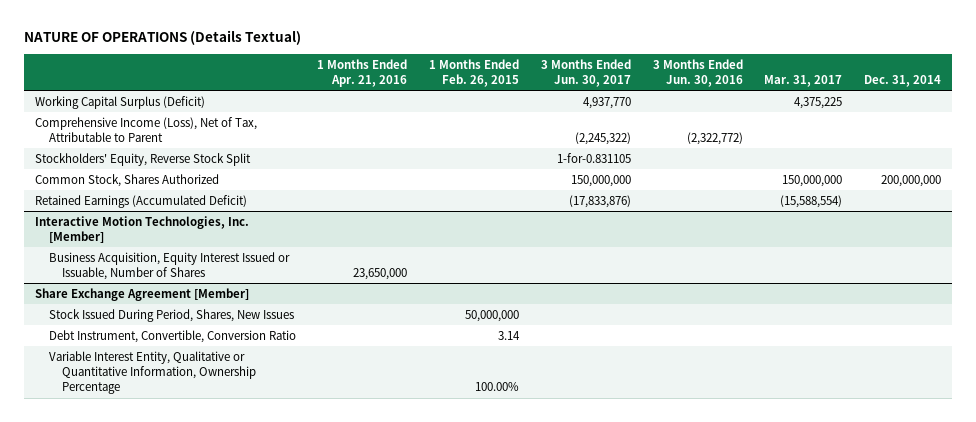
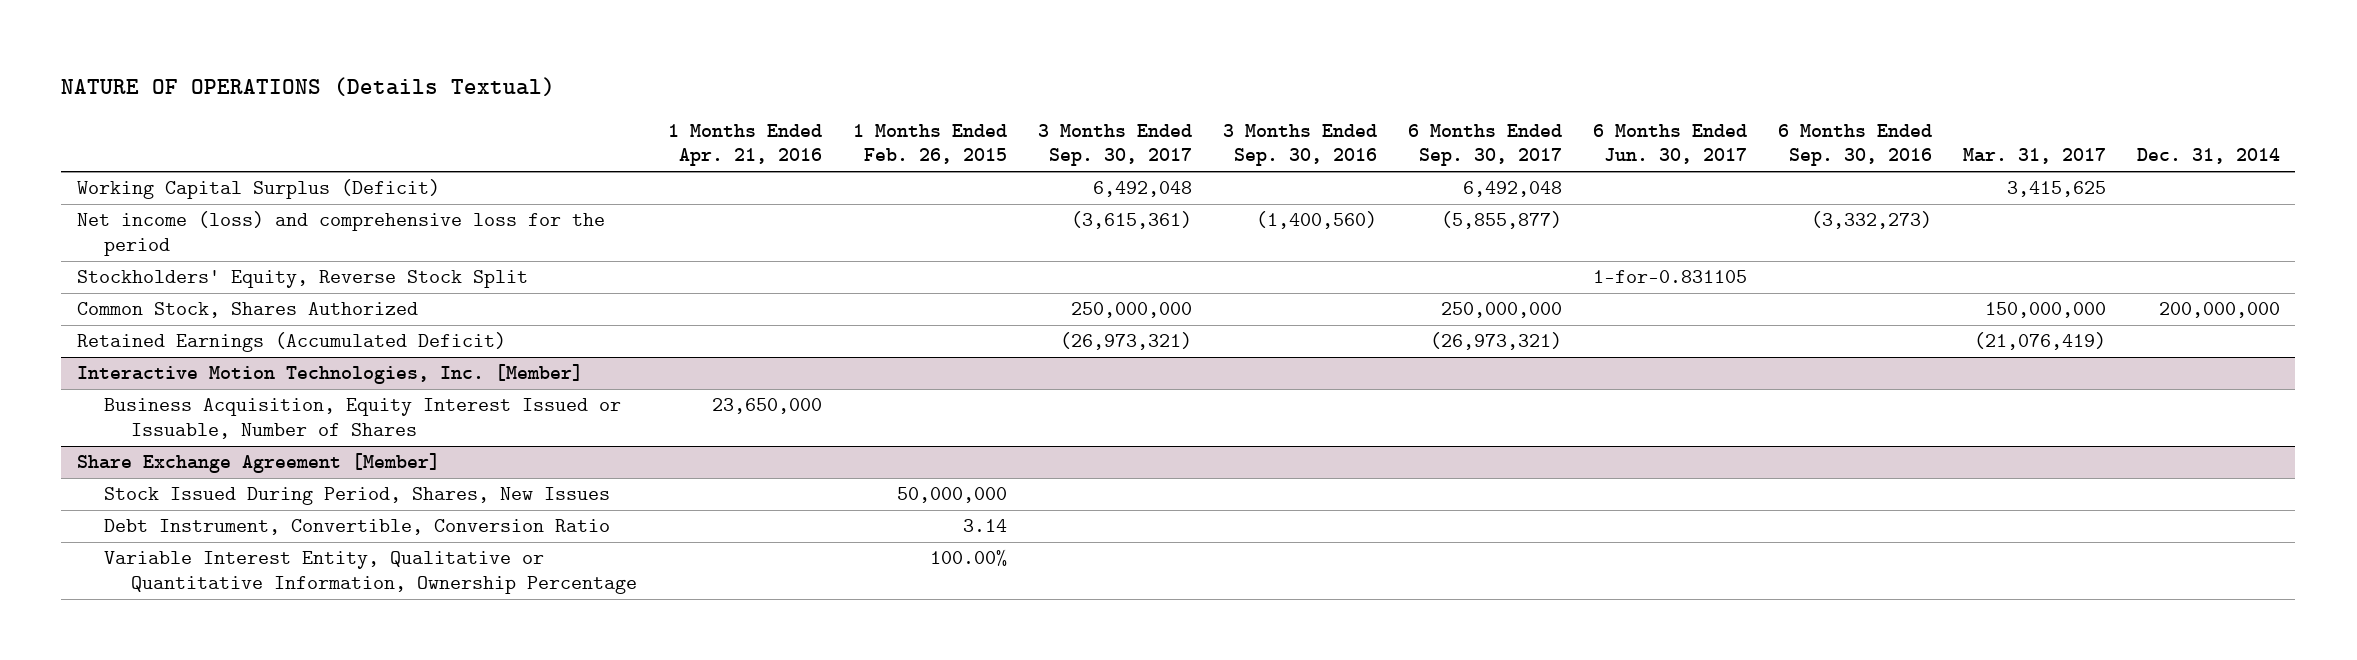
- | 1 Months Ended Apr. 21, 2016 | 1 Months Ended Feb. 26, 2015 | 3 Months Ended Jun. 30, 2017 | 3 Months Ended Jun. 30, 2016 | Mar. 31, 2017 | Dec. 31, 2014
+ | 1 Months Ended Apr. 21, 2016 | 1 Months Ended Feb. 26, 2015 | 3 Months Ended Sep. 30, 2017 | 3 Months Ended Sep. 30, 2016 | 6 Months Ended Sep. 30, 2017 | 6 Months Ended Jun. 30, 2017 | 6 Months Ended Sep. 30, 2016 | Mar. 31, 2017 | Dec. 31, 2014
- Working Capital Surplus (Deficit) | | | 4,937,770 | | 4,375,225 |
- Comprehensive Income (Loss), Net of Tax, Attributable to Parent | | | (2,245,322) | (2,322,772) | |
+ Working Capital Surplus (Deficit) | | | 6,492,048 | | 6,492,048 | | | 3,415,625 |
+ Net income (loss) and comprehensive loss for the period | | | (3,615,361) | (1,400,560) | (5,855,877) | | (3,332,273) | |
- Retained Earnings (Accumulated Deficit) | | | (17,833,876) | | (15,588,554) |
+ Retained Earnings (Accumulated Deficit) | | | (26,973,321) | | (26,973,321) | | | (21,076,419) |

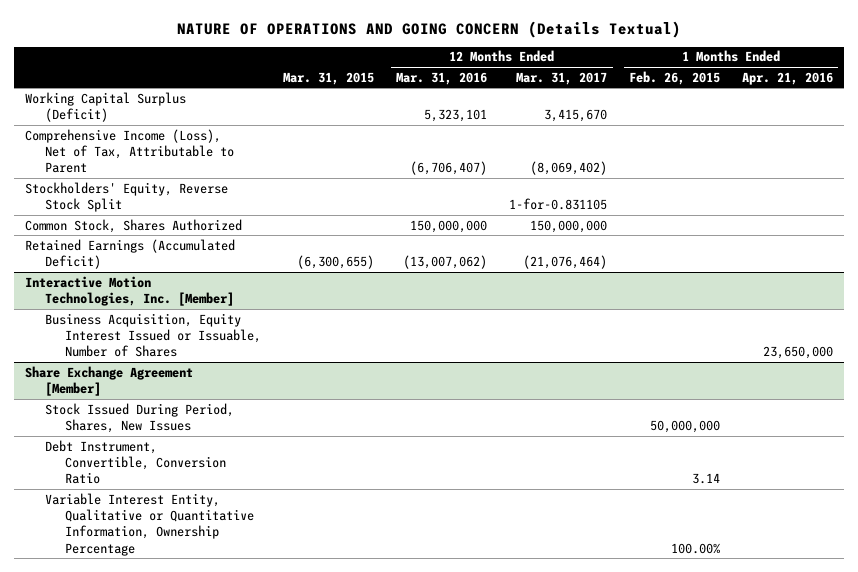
- NATURE OF OPERATIONS (Details Textual)
+ NATURE OF OPERATIONS AND GOING CONCERN (Details Textual)
- | 1 Months Ended Apr. 21, 2016 | 1 Months Ended Feb. 26, 2015 | 3 Months Ended Sep. 30, 2017 | 3 Months Ended Sep. 30, 2016 | 6 Months Ended Sep. 30, 2017 | 6 Months Ended Jun. 30, 2017 | 6 Months Ended Sep. 30, 2016 | Mar. 31, 2017 | Dec. 31, 2014
+ | Mar. 31, 2015 | 12 Months Ended Mar. 31, 2016 | 12 Months Ended Mar. 31, 2017 | 1 Months Ended Feb. 26, 2015 | 1 Months Ended Apr. 21, 2016
- Net income (loss) and comprehensive loss for the period | | | (3,615,361) | (1,400,560) | (5,855,877) | | (3,332,273) | |
+ Comprehensive Income (Loss), Net of Tax, Attributable to Parent | | (6,706,407) | (8,069,402) | |

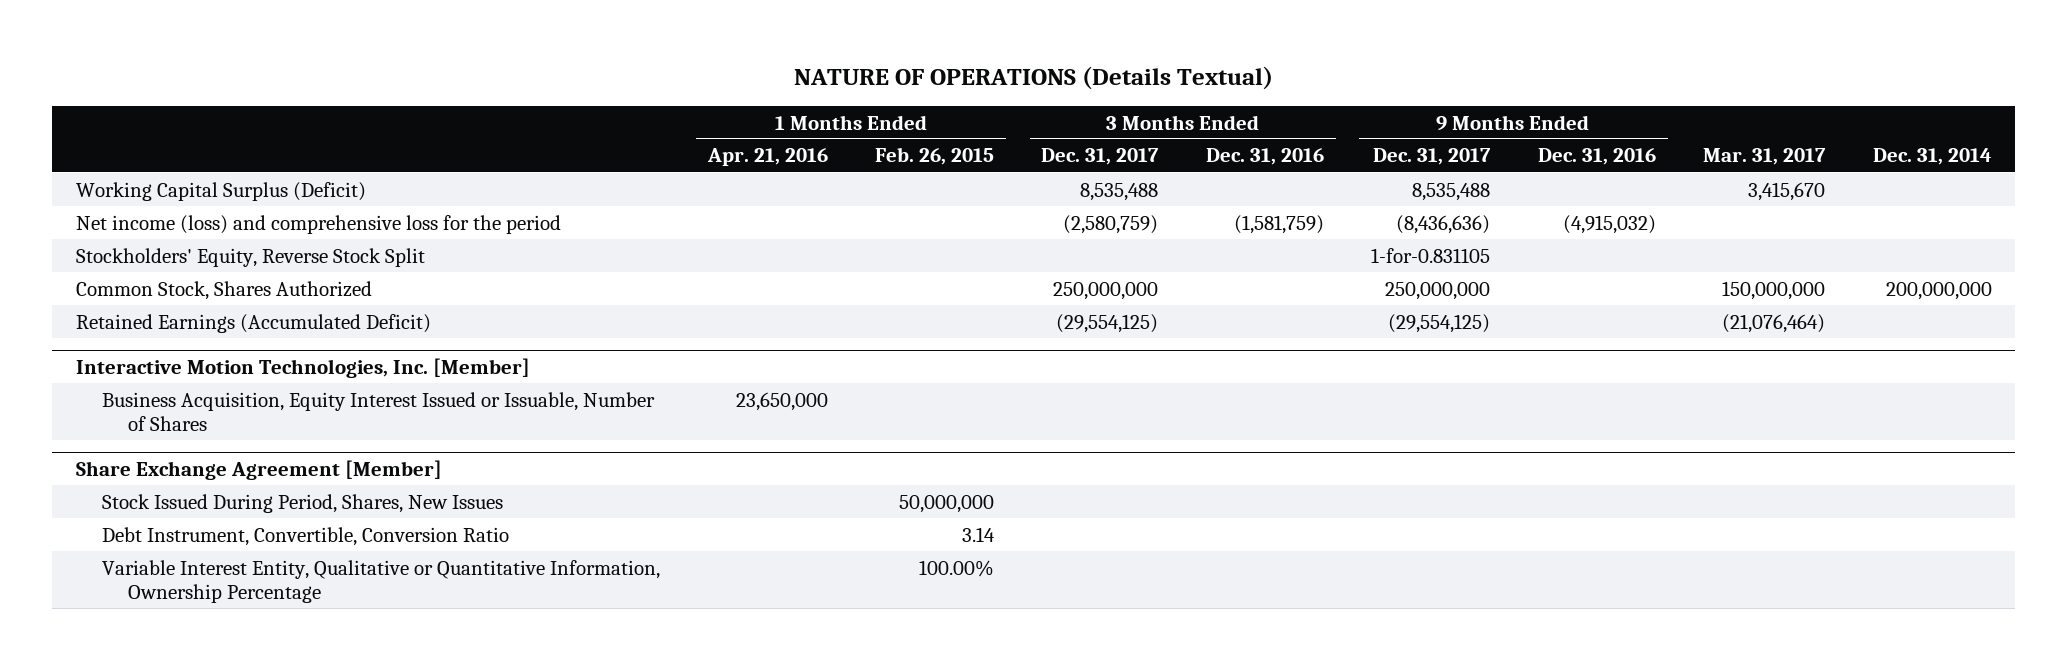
- NATURE OF OPERATIONS AND GOING CONCERN (Details Textual)
+ NATURE OF OPERATIONS (Details Textual)
- | Mar. 31, 2015 | 12 Months Ended Mar. 31, 2016 | 12 Months Ended Mar. 31, 2017 | 1 Months Ended Feb. 26, 2015 | 1 Months Ended Apr. 21, 2016
+ | 1 Months Ended Apr. 21, 2016 | 1 Months Ended Feb. 26, 2015 | 3 Months Ended Dec. 31, 2017 | 3 Months Ended Dec. 31, 2016 | 9 Months Ended Dec. 31, 2017 | 9 Months Ended Dec. 31, 2016 | Mar. 31, 2017 | Dec. 31, 2014
- Comprehensive Income (Loss), Net of Tax, Attributable to Parent | | (6,706,407) | (8,069,402) | |
+ Net income (loss) and comprehensive loss for the period | | | (2,580,759) | (1,581,759) | (8,436,636) | (4,915,032) | |

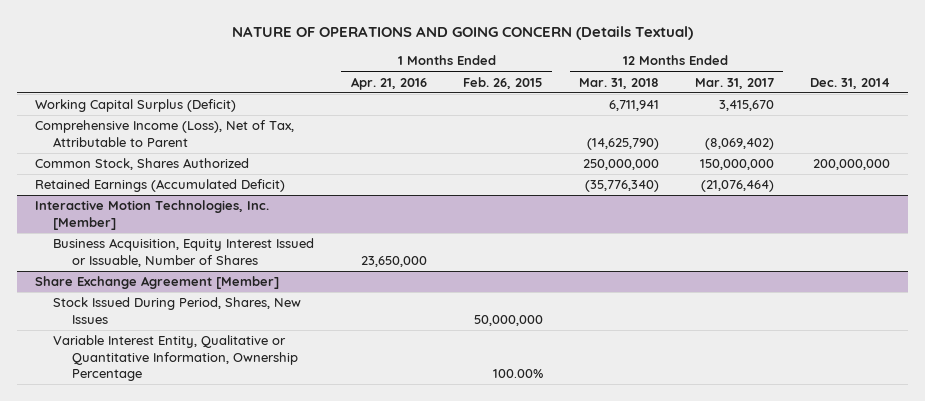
- NATURE OF OPERATIONS (Details Textual)
+ NATURE OF OPERATIONS AND GOING CONCERN (Details Textual)
- | 1 Months Ended Apr. 21, 2016 | 1 Months Ended Feb. 26, 2015 | 3 Months Ended Dec. 31, 2017 | 3 Months Ended Dec. 31, 2016 | 9 Months Ended Dec. 31, 2017 | 9 Months Ended Dec. 31, 2016 | Mar. 31, 2017 | Dec. 31, 2014
+ | 1 Months Ended Apr. 21, 2016 | 1 Months Ended Feb. 26, 2015 | 12 Months Ended Mar. 31, 2018 | 12 Months Ended Mar. 31, 2017 | Dec. 31, 2014
- Net income (loss) and comprehensive loss for the period | | | (2,580,759) | (1,581,759) | (8,436,636) | (4,915,032) | |
- Stockholders' Equity, Reverse Stock Split | | | | | 1-for-0.831105 | | |
+ Comprehensive Income (Loss), Net of Tax, Attributable to Parent | | | (14,625,790) | (8,069,402) |
@ Share Exchange Agreement [Member]
- Debt Instrument, Convertible, Conversion Ratio | | 3.14 | | | | | |

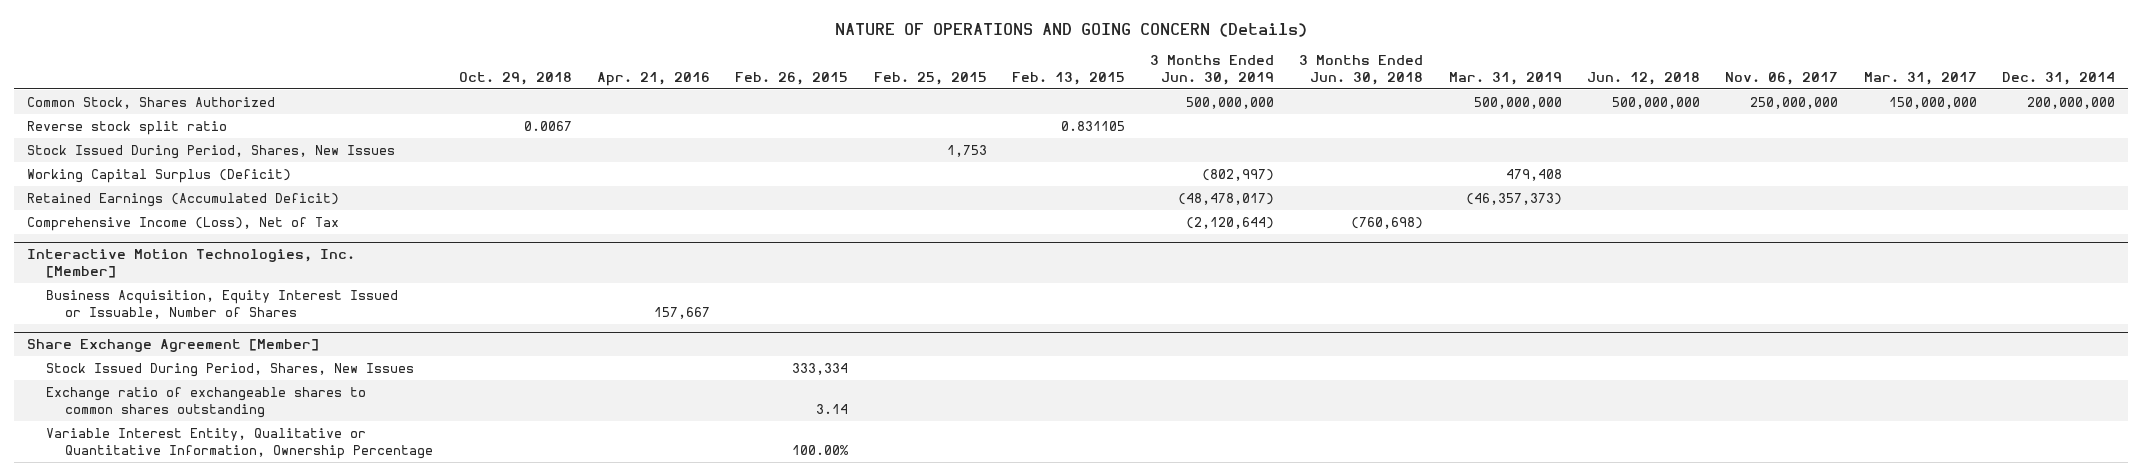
- NATURE OF OPERATIONS AND GOING CONCERN (Details Textual)
+ NATURE OF OPERATIONS AND GOING CONCERN (Details)
- | 1 Months Ended Apr. 21, 2016 | 1 Months Ended Feb. 26, 2015 | 12 Months Ended Mar. 31, 2018 | 12 Months Ended Mar. 31, 2017 | Dec. 31, 2014
+ | Oct. 29, 2018 | Apr. 21, 2016 | Feb. 26, 2015 | Feb. 25, 2015 | Feb. 13, 2015 | 3 Months Ended Jun. 30, 2019 | 3 Months Ended Jun. 30, 2018 | Mar. 31, 2019 | Jun. 12, 2018 | Nov. 06, 2017 | Mar. 31, 2017 | Dec. 31, 2014
- Comprehensive Income (Loss), Net of Tax, Attributable to Parent | | | (14,625,790) | (8,069,402) |
+ Reverse stock split ratio | 0.0067 | | | | 0.831105 | | | | | | |
+ Stock Issued During Period, Shares, New Issues | | | | 1,753 | | | | | | | |
moved down: Working Capital Surplus (Deficit) | | | | | | (802,997) | | 479,408 | | | |
+ Comprehensive Income (Loss), Net of Tax | | | | | | (2,120,644) | (760,698) | | | | |
@ Share Exchange Agreement [Member]
+ Exchange ratio of exchangeable shares to common shares outstanding | | | 3.14 | | | | | | | | |

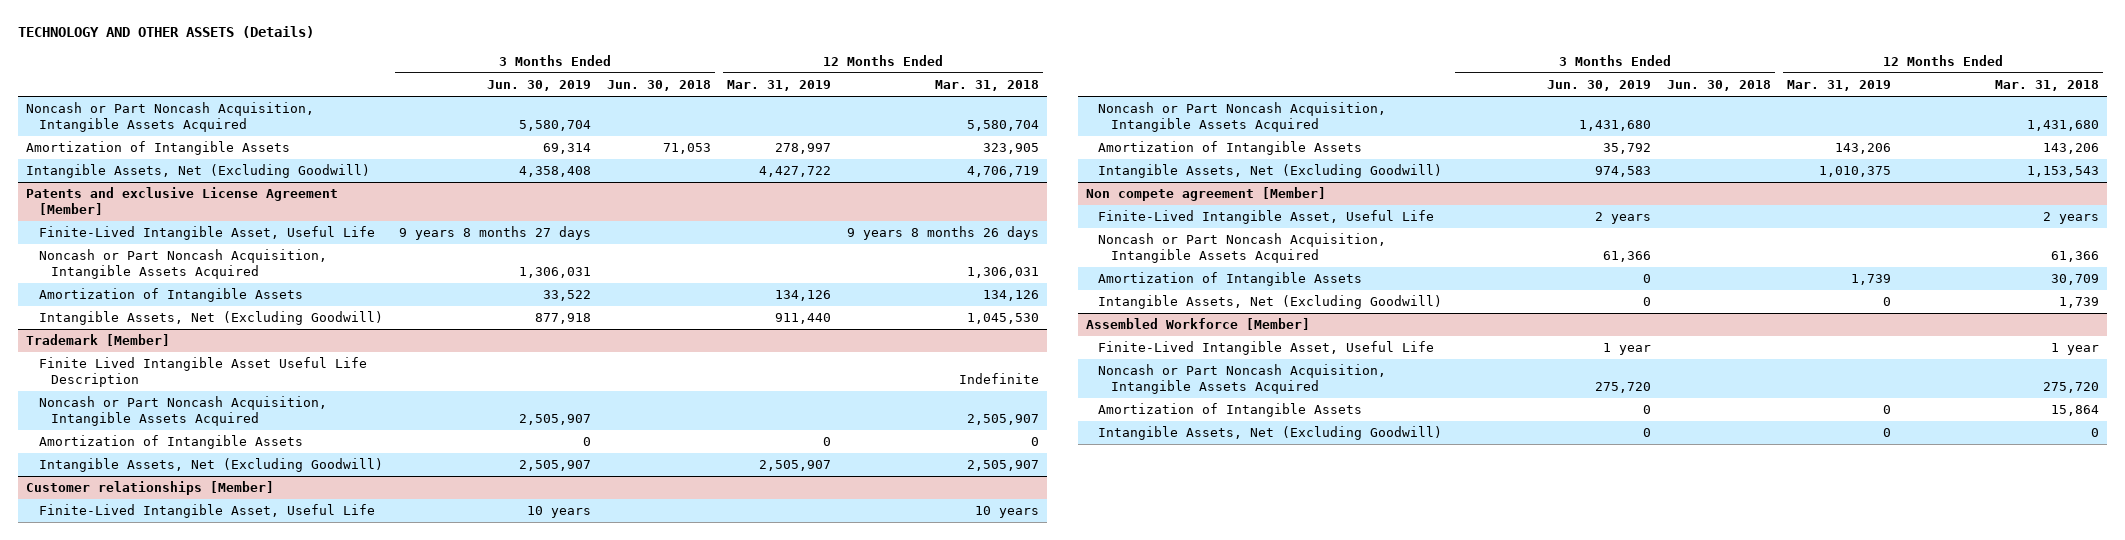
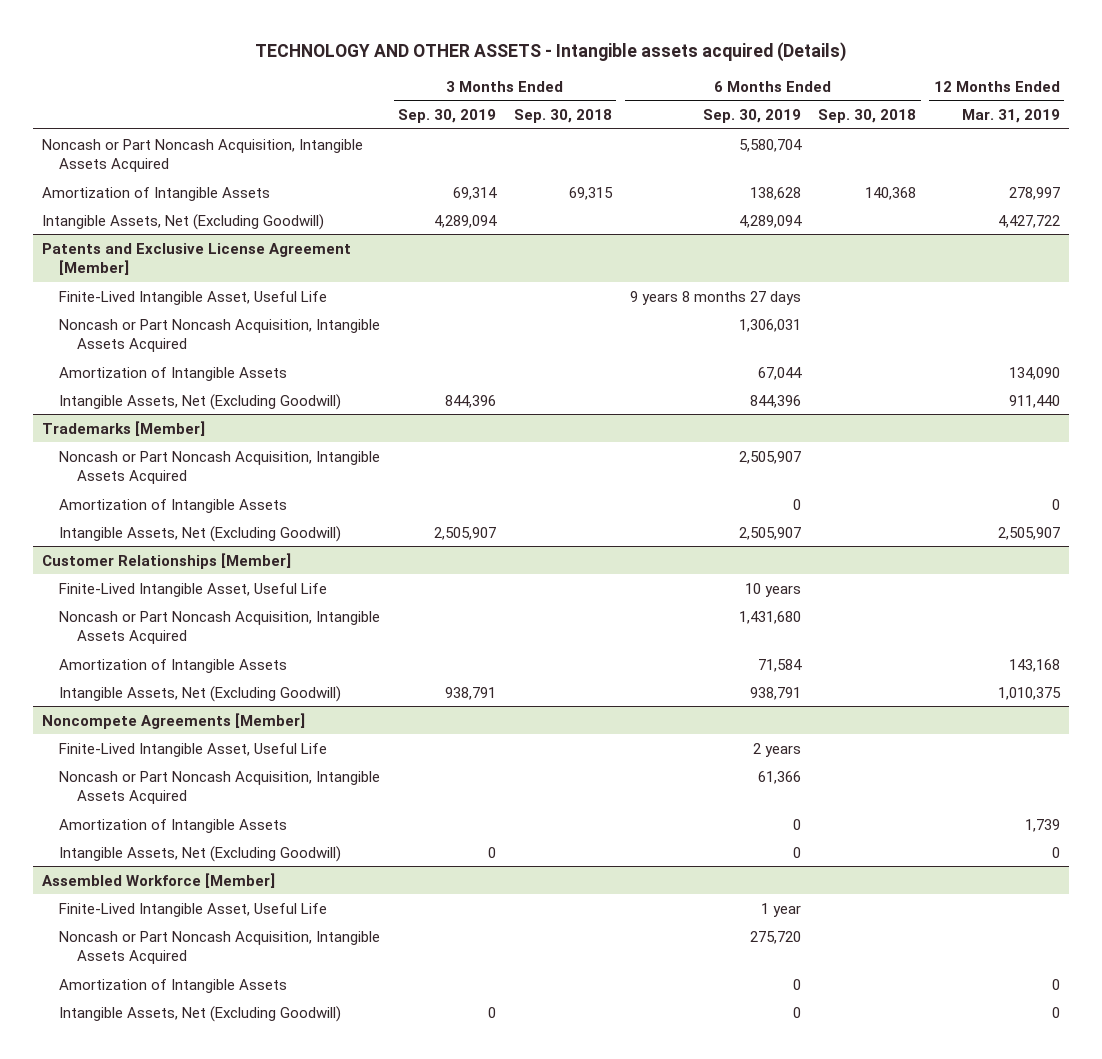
- TECHNOLOGY AND OTHER ASSETS (Details)
+ TECHNOLOGY AND OTHER ASSETS - Intangible assets acquired (Details)
- | 3 Months Ended Jun. 30, 2019 | 3 Months Ended Jun. 30, 2018 | 12 Months Ended Mar. 31, 2019 | 12 Months Ended Mar. 31, 2018
+ | 3 Months Ended Sep. 30, 2019 | 3 Months Ended Sep. 30, 2018 | 6 Months Ended Sep. 30, 2019 | 6 Months Ended Sep. 30, 2018 | 12 Months Ended Mar. 31, 2019
- Patents and exclusive License Agreement [Member]
+ Patents and Exclusive License Agreement [Member]
- Amortization of Intangible Assets | 33,522 | | 134,126 | 134,126
+ Amortization of Intangible Assets | | | 67,044 | | 134,090
- Trademark [Member]
- Finite Lived Intangible Asset Useful Life Description | | | | Indefinite
+ Trademarks [Member]
- Customer relationships [Member]
+ Customer Relationships [Member]
- Amortization of Intangible Assets | 35,792 | | 143,206 | 143,206
+ Amortization of Intangible Assets | | | 71,584 | | 143,168
- Non compete agreement [Member]
+ Noncompete Agreements [Member]

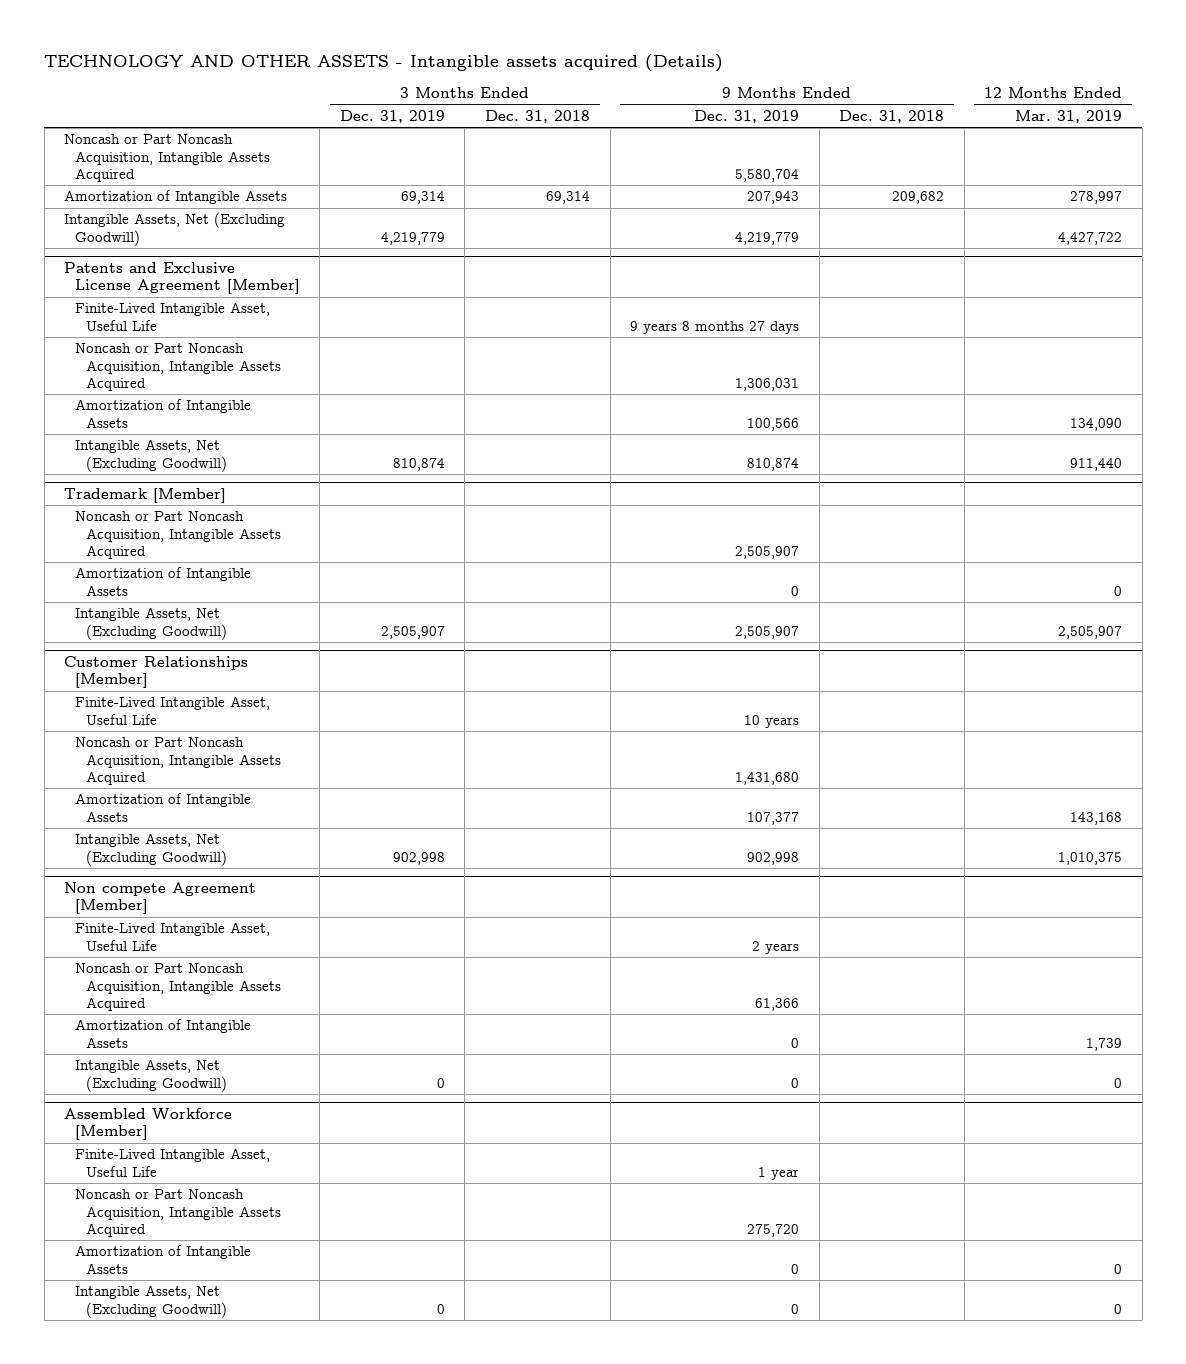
- | 3 Months Ended Sep. 30, 2019 | 3 Months Ended Sep. 30, 2018 | 6 Months Ended Sep. 30, 2019 | 6 Months Ended Sep. 30, 2018 | 12 Months Ended Mar. 31, 2019
+ | 3 Months Ended Dec. 31, 2019 | 3 Months Ended Dec. 31, 2018 | 9 Months Ended Dec. 31, 2019 | 9 Months Ended Dec. 31, 2018 | 12 Months Ended Mar. 31, 2019
- Trademarks [Member]
+ Trademark [Member]
- Noncompete Agreements [Member]
+ Non compete Agreement [Member]

